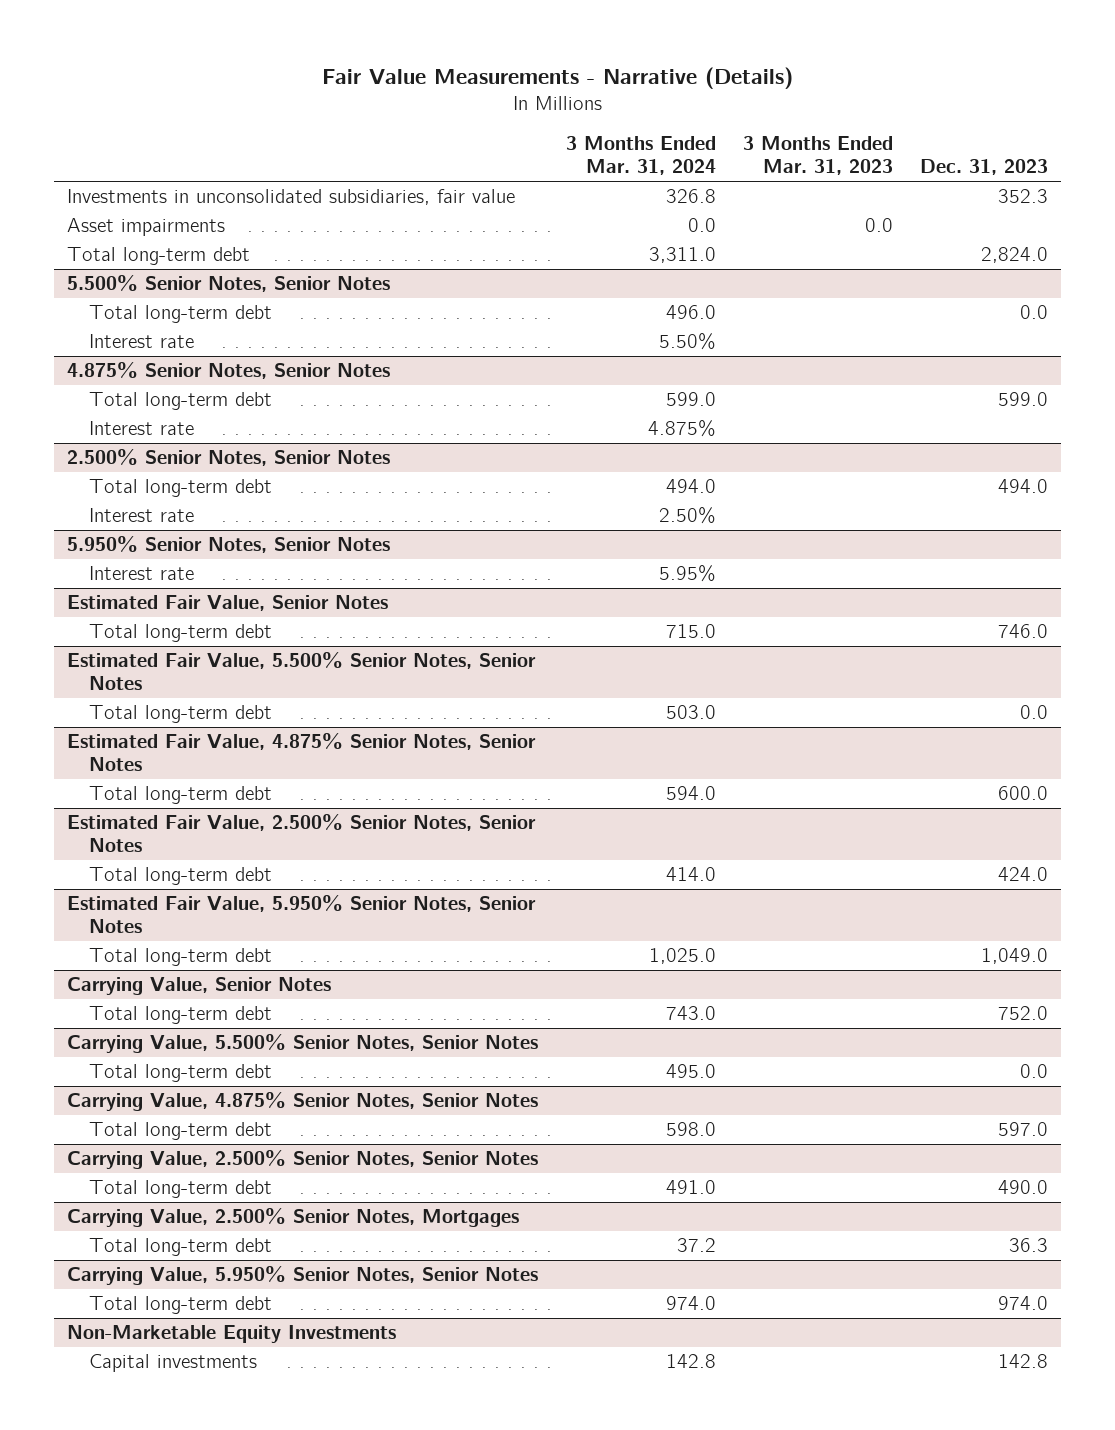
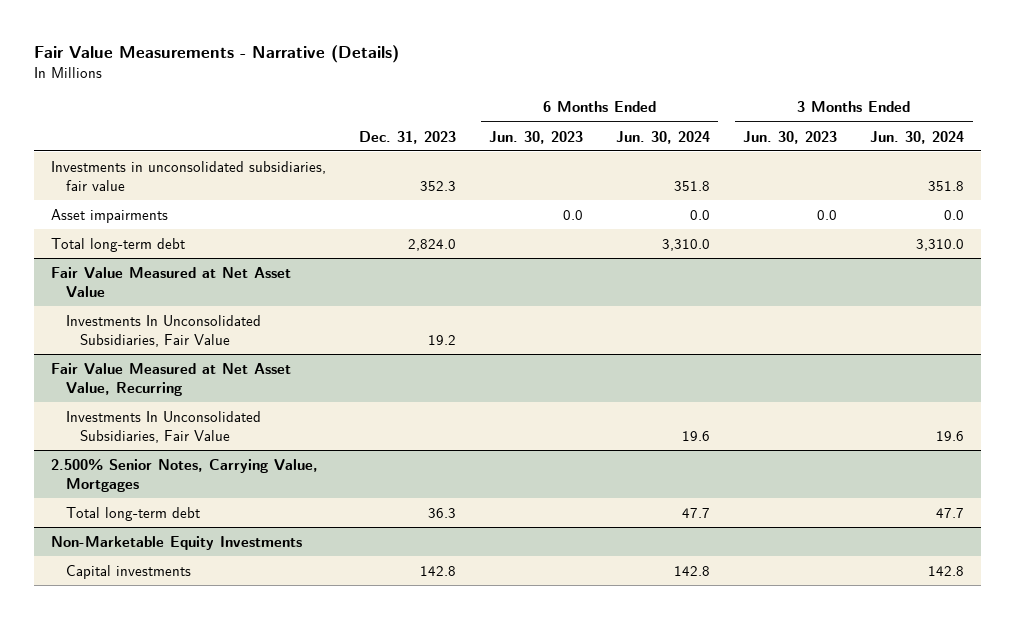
- | 3 Months Ended Mar. 31, 2024 | 3 Months Ended Mar. 31, 2023 | Dec. 31, 2023
+ | Dec. 31, 2023 | 6 Months Ended Jun. 30, 2023 | 6 Months Ended Jun. 30, 2024 | 3 Months Ended Jun. 30, 2023 | 3 Months Ended Jun. 30, 2024
- 5.500% Senior Notes, Senior Notes
- Total long-term debt | 496.0 | | 0.0
- Interest rate | 5.50% | |
- 4.875% Senior Notes, Senior Notes
- Total long-term debt | 599.0 | | 599.0
- Interest rate | 4.875% | |
- 2.500% Senior Notes, Senior Notes
- Total long-term debt | 494.0 | | 494.0
- Interest rate | 2.50% | |
- 5.950% Senior Notes, Senior Notes
- Interest rate | 5.95% | |
- Estimated Fair Value, Senior Notes
- Total long-term debt | 715.0 | | 746.0
- Estimated Fair Value, 5.500% Senior Notes, Senior Notes
- Total long-term debt | 503.0 | | 0.0
- Estimated Fair Value, 4.875% Senior Notes, Senior Notes
- Total long-term debt | 594.0 | | 600.0
- Estimated Fair Value, 2.500% Senior Notes, Senior Notes
- Total long-term debt | 414.0 | | 424.0
- Estimated Fair Value, 5.950% Senior Notes, Senior Notes
- Total long-term debt | 1,025.0 | | 1,049.0
- Carrying Value, Senior Notes
- Total long-term debt | 743.0 | | 752.0
- Carrying Value, 5.500% Senior Notes, Senior Notes
- Total long-term debt | 495.0 | | 0.0
- Carrying Value, 4.875% Senior Notes, Senior Notes
- Total long-term debt | 598.0 | | 597.0
- Carrying Value, 2.500% Senior Notes, Senior Notes
- Total long-term debt | 491.0 | | 490.0
- Carrying Value, 2.500% Senior Notes, Mortgages
+ Fair Value Measured at Net Asset Value
+ Investments In Unconsolidated Subsidiaries, Fair Value | 19.2 | | | |
+ Fair Value Measured at Net Asset Value, Recurring
+ Investments In Unconsolidated Subsidiaries, Fair Value | | | 19.6 | | 19.6
+ 2.500% Senior Notes, Carrying Value, Mortgages
- Carrying Value, 5.950% Senior Notes, Senior Notes
- Total long-term debt | 974.0 | | 974.0

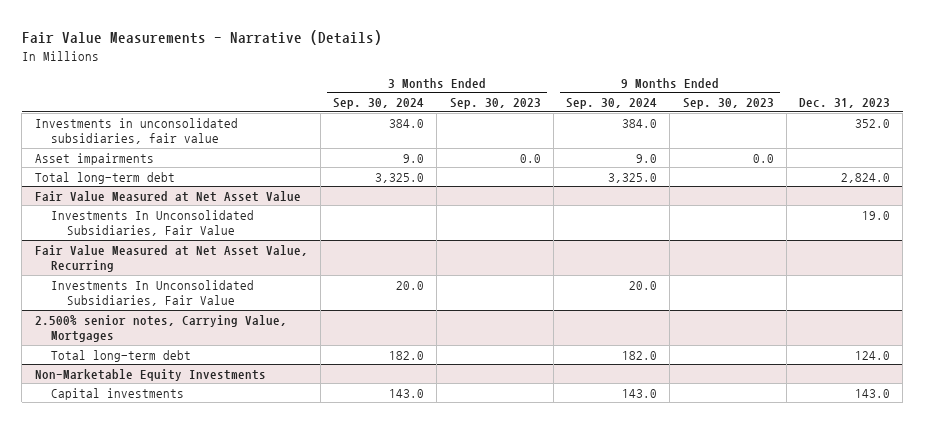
- | Dec. 31, 2023 | 6 Months Ended Jun. 30, 2023 | 6 Months Ended Jun. 30, 2024 | 3 Months Ended Jun. 30, 2023 | 3 Months Ended Jun. 30, 2024
+ | 3 Months Ended Sep. 30, 2024 | 3 Months Ended Sep. 30, 2023 | 9 Months Ended Sep. 30, 2024 | 9 Months Ended Sep. 30, 2023 | Dec. 31, 2023
- Investments in unconsolidated subsidiaries, fair value | 352.3 | | 351.8 | | 351.8
+ Investments in unconsolidated subsidiaries, fair value | 384.0 | | 384.0 | | 352.0
@ Fair Value Measured at Net Asset Value
- Investments In Unconsolidated Subsidiaries, Fair Value | 19.2 | | | |
+ Investments In Unconsolidated Subsidiaries, Fair Value | | | | | 19.0
- 2.500% Senior Notes, Carrying Value, Mortgages
- Total long-term debt | 36.3 | | 47.7 | | 47.7
+ 2.500% senior notes, Carrying Value, Mortgages
+ Total long-term debt | 182.0 | | 182.0 | | 124.0
@ Non-Marketable Equity Investments
- Capital investments | 142.8 | | 142.8 | | 142.8
+ Capital investments | 143.0 | | 143.0 | | 143.0

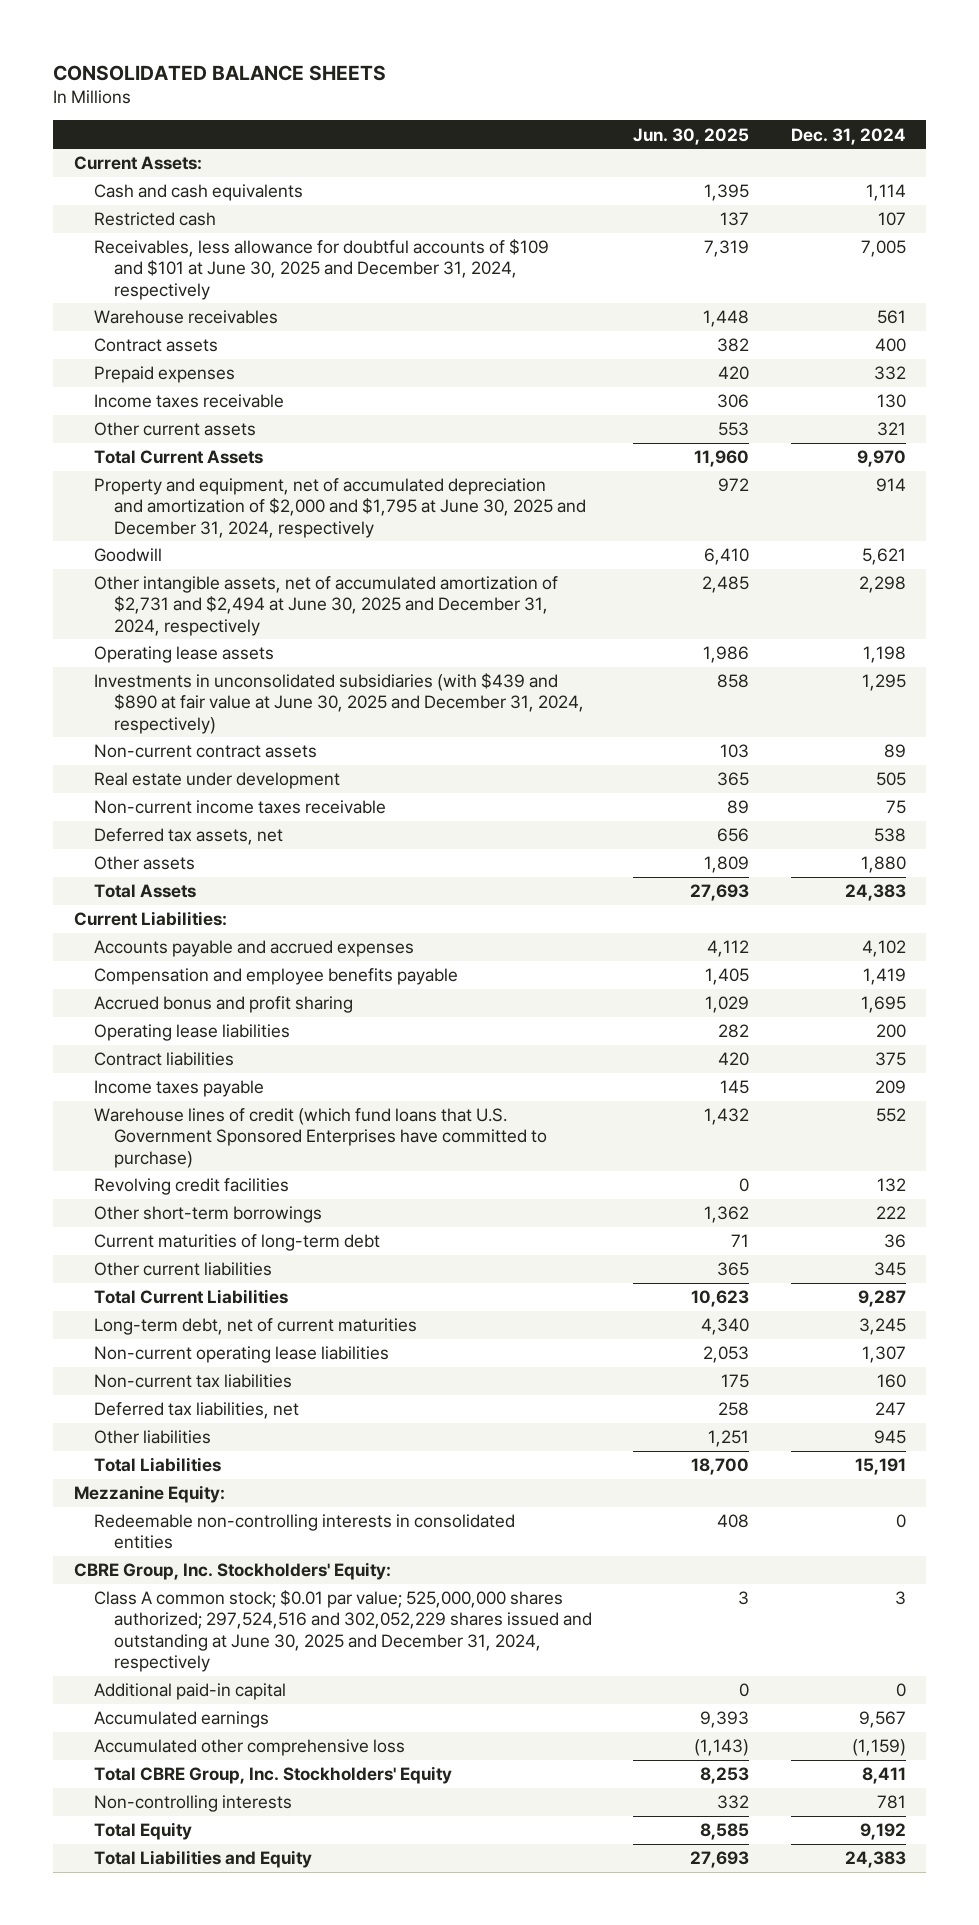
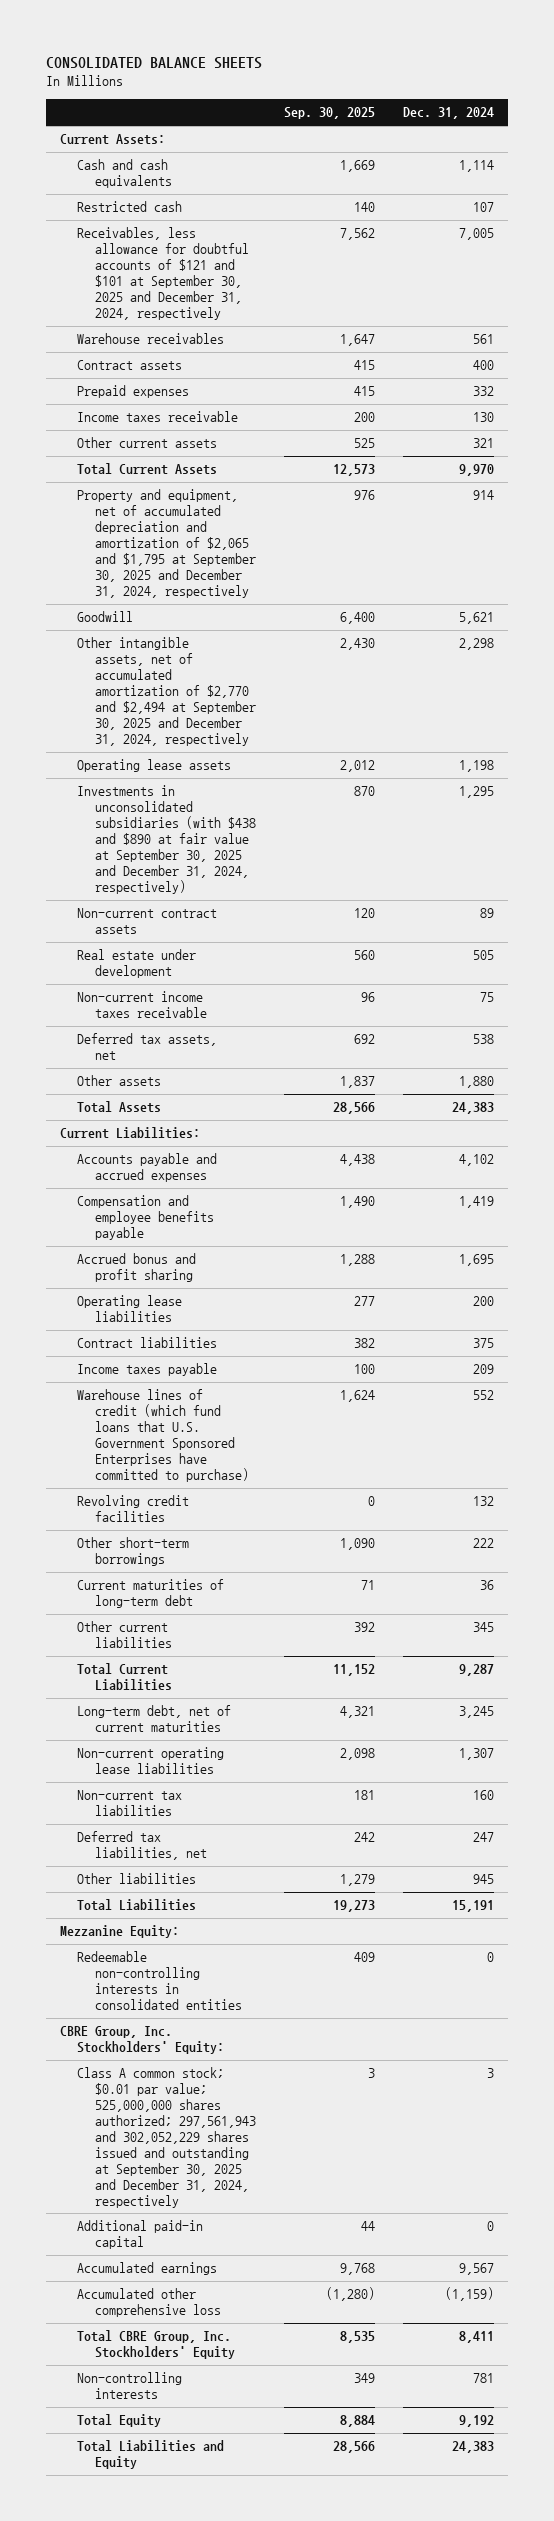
- | Jun. 30, 2025 | Dec. 31, 2024
+ | Sep. 30, 2025 | Dec. 31, 2024
- Receivables, less allowance for doubtful accounts of $109 and $101 at June 30, 2025 and December 31, 2024, respectively | 7,319 | 7,005
+ Receivables, less allowance for doubtful accounts of $121 and $101 at September 30, 2025 and December 31, 2024, respectively | 7,562 | 7,005
- Property and equipment, net of accumulated depreciation and amortization of $2,000 and $1,795 at June 30, 2025 and December 31, 2024, respectively | 972 | 914
+ Property and equipment, net of accumulated depreciation and amortization of $2,065 and $1,795 at September 30, 2025 and December 31, 2024, respectively | 976 | 914
- Other intangible assets, net of accumulated amortization of $2,731 and $2,494 at June 30, 2025 and December 31, 2024, respectively | 2,485 | 2,298
+ Other intangible assets, net of accumulated amortization of $2,770 and $2,494 at September 30, 2025 and December 31, 2024, respectively | 2,430 | 2,298
- Investments in unconsolidated subsidiaries (with $439 and $890 at fair value at June 30, 2025 and December 31, 2024, respectively) | 858 | 1,295
+ Investments in unconsolidated subsidiaries (with $438 and $890 at fair value at September 30, 2025 and December 31, 2024, respectively) | 870 | 1,295
- Class A common stock; $0.01 par value; 525,000,000 shares authorized; 297,524,516 and 302,052,229 shares issued and outstanding at June 30, 2025 and December 31, 2024, respectively | 3 | 3
+ Class A common stock; $0.01 par value; 525,000,000 shares authorized; 297,561,943 and 302,052,229 shares issued and outstanding at September 30, 2025 and December 31, 2024, respectively | 3 | 3

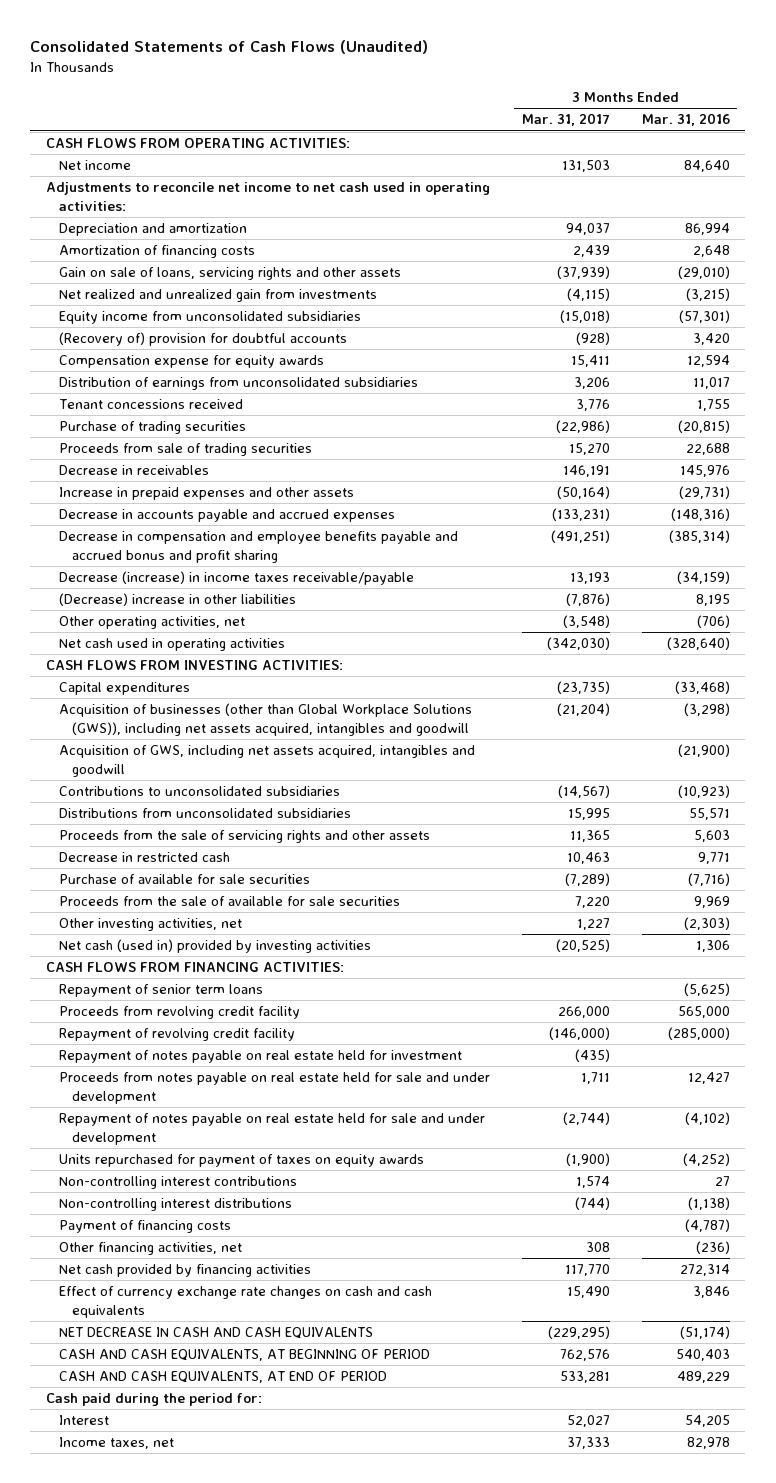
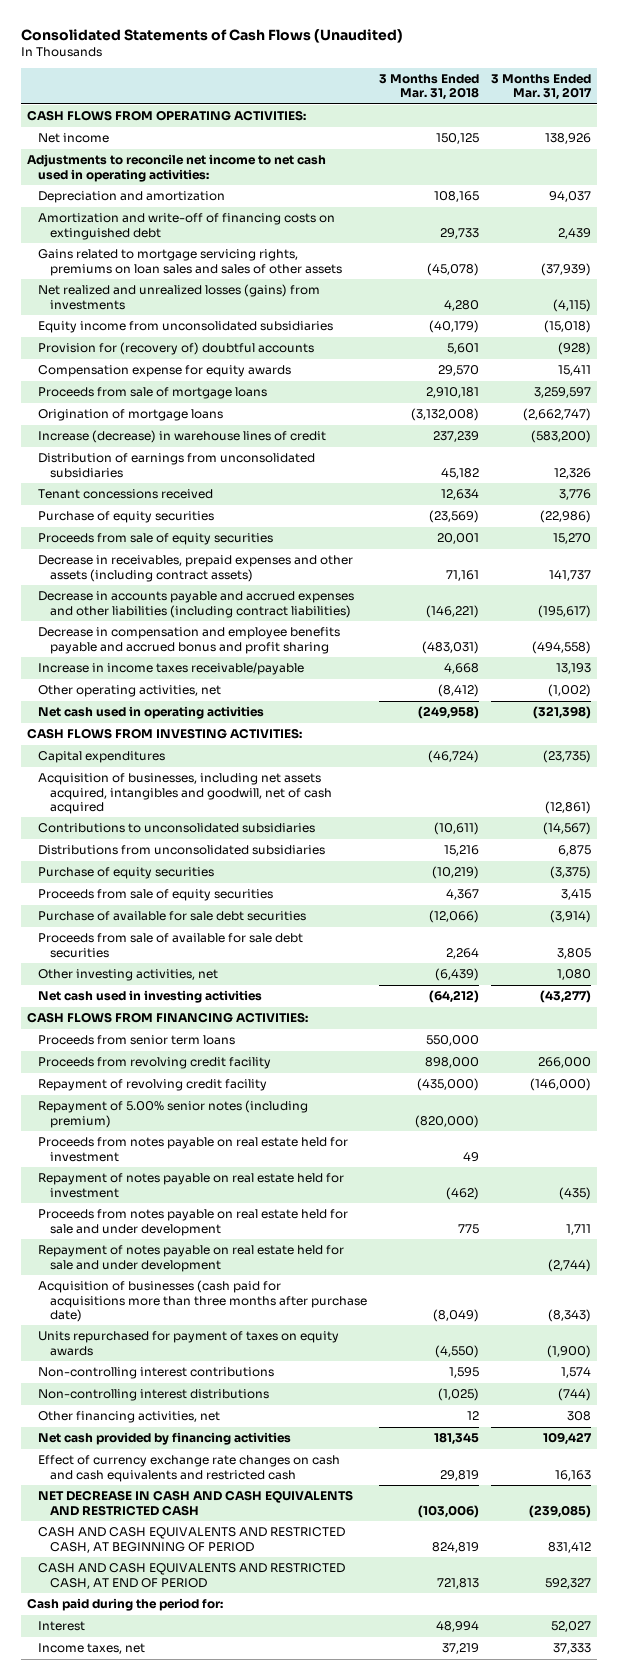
- | 3 Months Ended Mar. 31, 2017 | 3 Months Ended Mar. 31, 2016
+ | 3 Months Ended Mar. 31, 2018 | 3 Months Ended Mar. 31, 2017
- Net income | 131,503 | 84,640
+ Net income | 150,125 | 138,926
- Amortization of financing costs | 2,439 | 2,648
- Gain on sale of loans, servicing rights and other assets | (37,939) | (29,010)
- Net realized and unrealized gain from investments | (4,115) | (3,215)
+ Amortization and write-off of financing costs on extinguished debt | 29,733 | 2,439
+ Gains related to mortgage servicing rights, premiums on loan sales and sales of other assets | (45,078) | (37,939)
+ Net realized and unrealized losses (gains) from investments | 4,280 | (4,115)
- (Recovery of) provision for doubtful accounts | (928) | 3,420
+ Provision for (recovery of) doubtful accounts | 5,601 | (928)
- Distribution of earnings from unconsolidated subsidiaries | 3,206 | 11,017
+ Proceeds from sale of mortgage loans | 2,910,181 | 3,259,597
+ Origination of mortgage loans | (3,132,008) | (2,662,747)
+ Increase (decrease) in warehouse lines of credit | 237,239 | (583,200)
+ Distribution of earnings from unconsolidated subsidiaries | 45,182 | 12,326
- Purchase of trading securities | (22,986) | (20,815)
- Proceeds from sale of trading securities | 15,270 | 22,688
- Decrease in receivables | 146,191 | 145,976
- Increase in prepaid expenses and other assets | (50,164) | (29,731)
- Decrease in accounts payable and accrued expenses | (133,231) | (148,316)
- Decrease in compensation and employee benefits payable and accrued bonus and profit sharing | (491,251) | (385,314)
- Decrease (increase) in income taxes receivable/payable | 13,193 | (34,159)
- (Decrease) increase in other liabilities | (7,876) | 8,195
- Other operating activities, net | (3,548) | (706)
- Net cash used in operating activities | (342,030) | (328,640)
+ Purchase of equity securities | (23,569) | (22,986)
+ Proceeds from sale of equity securities | 20,001 | 15,270
+ Decrease in receivables, prepaid expenses and other assets (including contract assets) | 71,161 | 141,737
+ Decrease in accounts payable and accrued expenses and other liabilities (including contract liabilities) | (146,221) | (195,617)
+ Decrease in compensation and employee benefits payable and accrued bonus and profit sharing | (483,031) | (494,558)
+ Increase in income taxes receivable/payable | 4,668 | 13,193
+ Other operating activities, net | (8,412) | (1,002)
+ Net cash used in operating activities | (249,958) | (321,398)
- Acquisition of businesses (other than Global Workplace Solutions (GWS)), including net assets acquired, intangibles and goodwill | (21,204) | (3,298)
- Acquisition of GWS, including net assets acquired, intangibles and goodwill | | (21,900)
+ Acquisition of businesses, including net assets acquired, intangibles and goodwill, net of cash acquired | | (12,861)
- Distributions from unconsolidated subsidiaries | 15,995 | 55,571
- Proceeds from the sale of servicing rights and other assets | 11,365 | 5,603
- Decrease in restricted cash | 10,463 | 9,771
- Purchase of available for sale securities | (7,289) | (7,716)
- Proceeds from the sale of available for sale securities | 7,220 | 9,969
- Other investing activities, net | 1,227 | (2,303)
- Net cash (used in) provided by investing activities | (20,525) | 1,306
+ Distributions from unconsolidated subsidiaries | 15,216 | 6,875
+ Purchase of equity securities | (10,219) | (3,375)
+ Proceeds from sale of equity securities | 4,367 | 3,415
+ Purchase of available for sale debt securities | (12,066) | (3,914)
+ Proceeds from sale of available for sale debt securities | 2,264 | 3,805
+ Other investing activities, net | (6,439) | 1,080
+ Net cash used in investing activities | (64,212) | (43,277)
- Repayment of senior term loans | | (5,625)
+ Proceeds from senior term loans | 550,000 |
+ Repayment of 5.00% senior notes (including premium) | (820,000) |
+ Proceeds from notes payable on real estate held for investment | 49 |
+ Acquisition of businesses (cash paid for acquisitions more than three months after purchase date) | (8,049) | (8,343)
- Payment of financing costs | | (4,787)
- Net cash provided by financing activities | 117,770 | 272,314
- Effect of currency exchange rate changes on cash and cash equivalents | 15,490 | 3,846
- NET DECREASE IN CASH AND CASH EQUIVALENTS | (229,295) | (51,174)
- CASH AND CASH EQUIVALENTS, AT BEGINNING OF PERIOD | 762,576 | 540,403
- CASH AND CASH EQUIVALENTS, AT END OF PERIOD | 533,281 | 489,229
+ Net cash provided by financing activities | 181,345 | 109,427
+ Effect of currency exchange rate changes on cash and cash equivalents and restricted cash | 29,819 | 16,163
+ NET DECREASE IN CASH AND CASH EQUIVALENTS AND RESTRICTED CASH | (103,006) | (239,085)
+ CASH AND CASH EQUIVALENTS AND RESTRICTED CASH, AT BEGINNING OF PERIOD | 824,819 | 831,412
+ CASH AND CASH EQUIVALENTS AND RESTRICTED CASH, AT END OF PERIOD | 721,813 | 592,327

